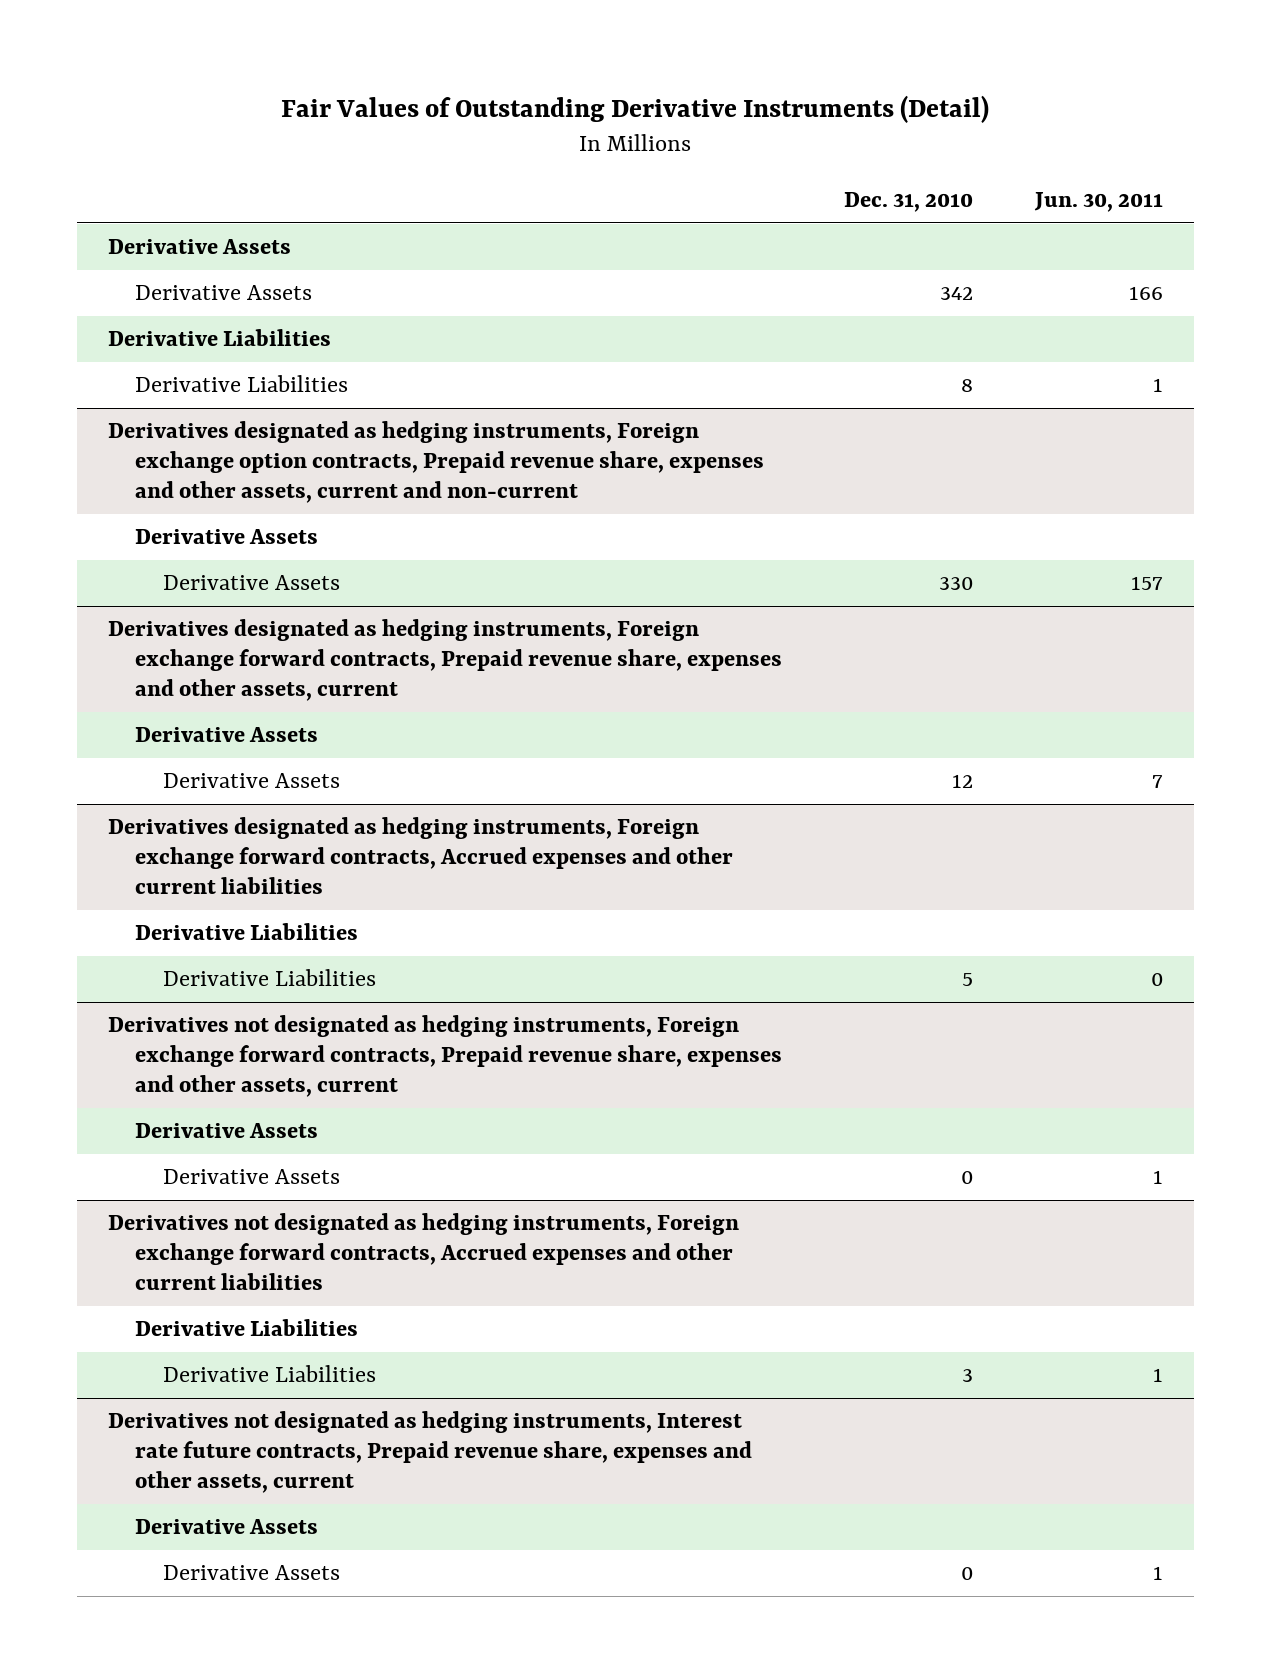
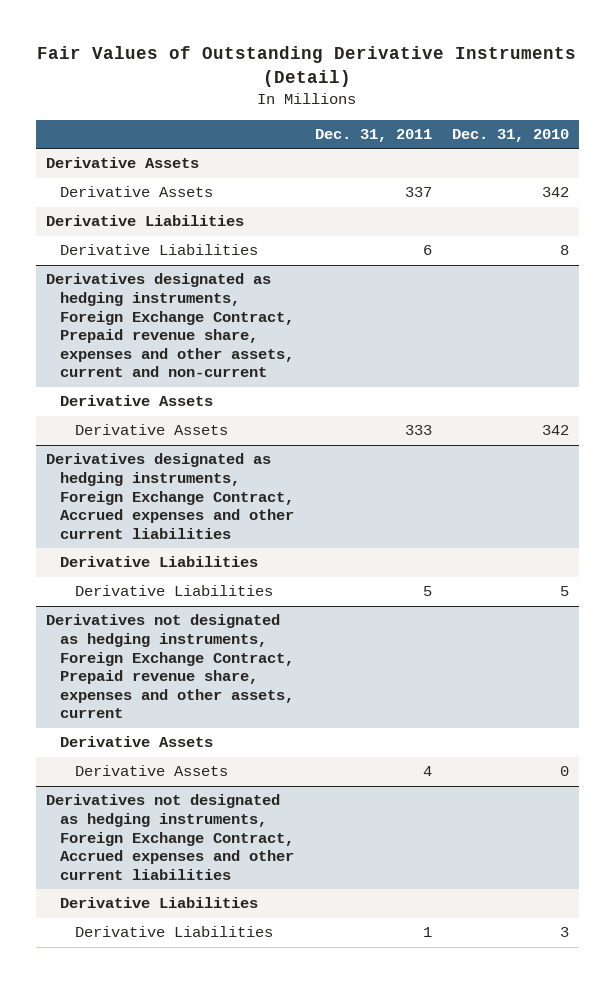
- | Dec. 31, 2010 | Jun. 30, 2011
+ | Dec. 31, 2011 | Dec. 31, 2010
- Derivatives designated as hedging instruments, Foreign exchange option contracts, Prepaid revenue share, expenses and other assets, current and non-current
- Derivative Assets
- Derivative Assets | 330 | 157
- Derivatives designated as hedging instruments, Foreign exchange forward contracts, Prepaid revenue share, expenses and other assets, current
+ Derivatives designated as hedging instruments, Foreign Exchange Contract, Prepaid revenue share, expenses and other assets, current and non-current
- Derivative Assets | 12 | 7
- Derivatives designated as hedging instruments, Foreign exchange forward contracts, Accrued expenses and other current liabilities
+ Derivative Assets | 333 | 342
+ Derivatives designated as hedging instruments, Foreign Exchange Contract, Accrued expenses and other current liabilities
- Derivatives not designated as hedging instruments, Foreign exchange forward contracts, Prepaid revenue share, expenses and other assets, current
+ Derivatives not designated as hedging instruments, Foreign Exchange Contract, Prepaid revenue share, expenses and other assets, current
- Derivatives not designated as hedging instruments, Foreign exchange forward contracts, Accrued expenses and other current liabilities
+ Derivatives not designated as hedging instruments, Foreign Exchange Contract, Accrued expenses and other current liabilities
- Derivatives not designated as hedging instruments, Interest rate future contracts, Prepaid revenue share, expenses and other assets, current
- Derivative Assets
- Derivative Assets | 0 | 1

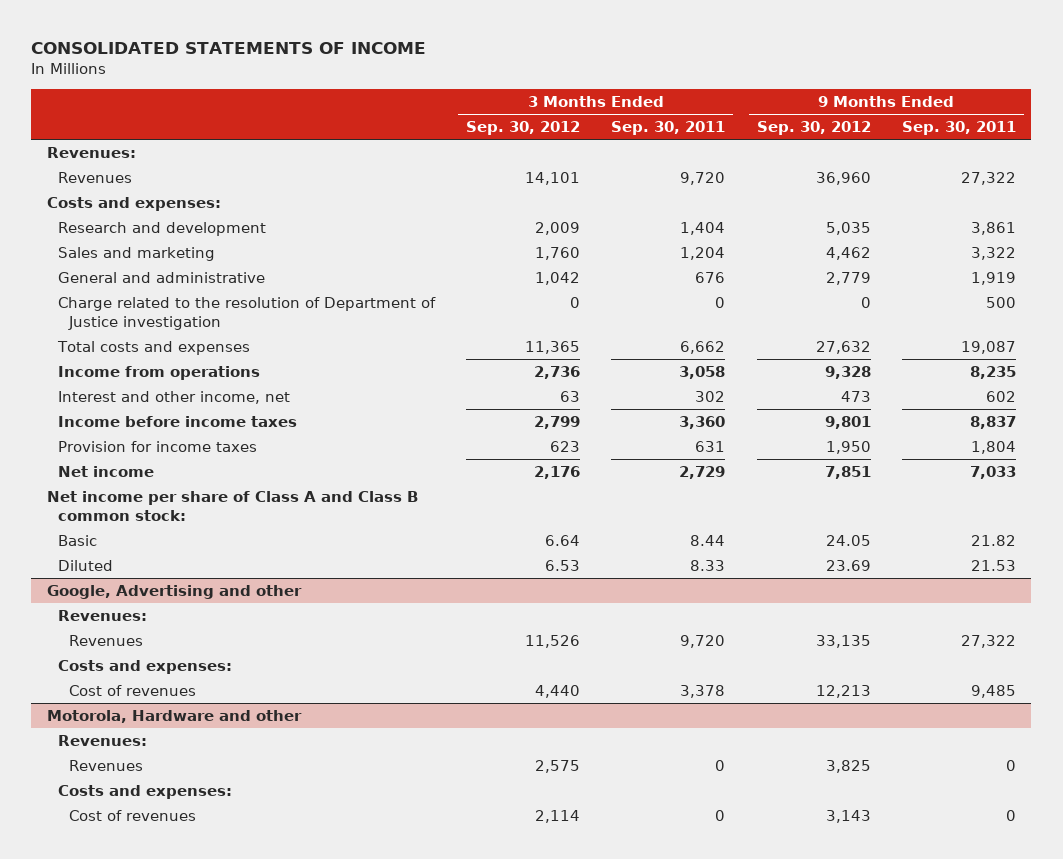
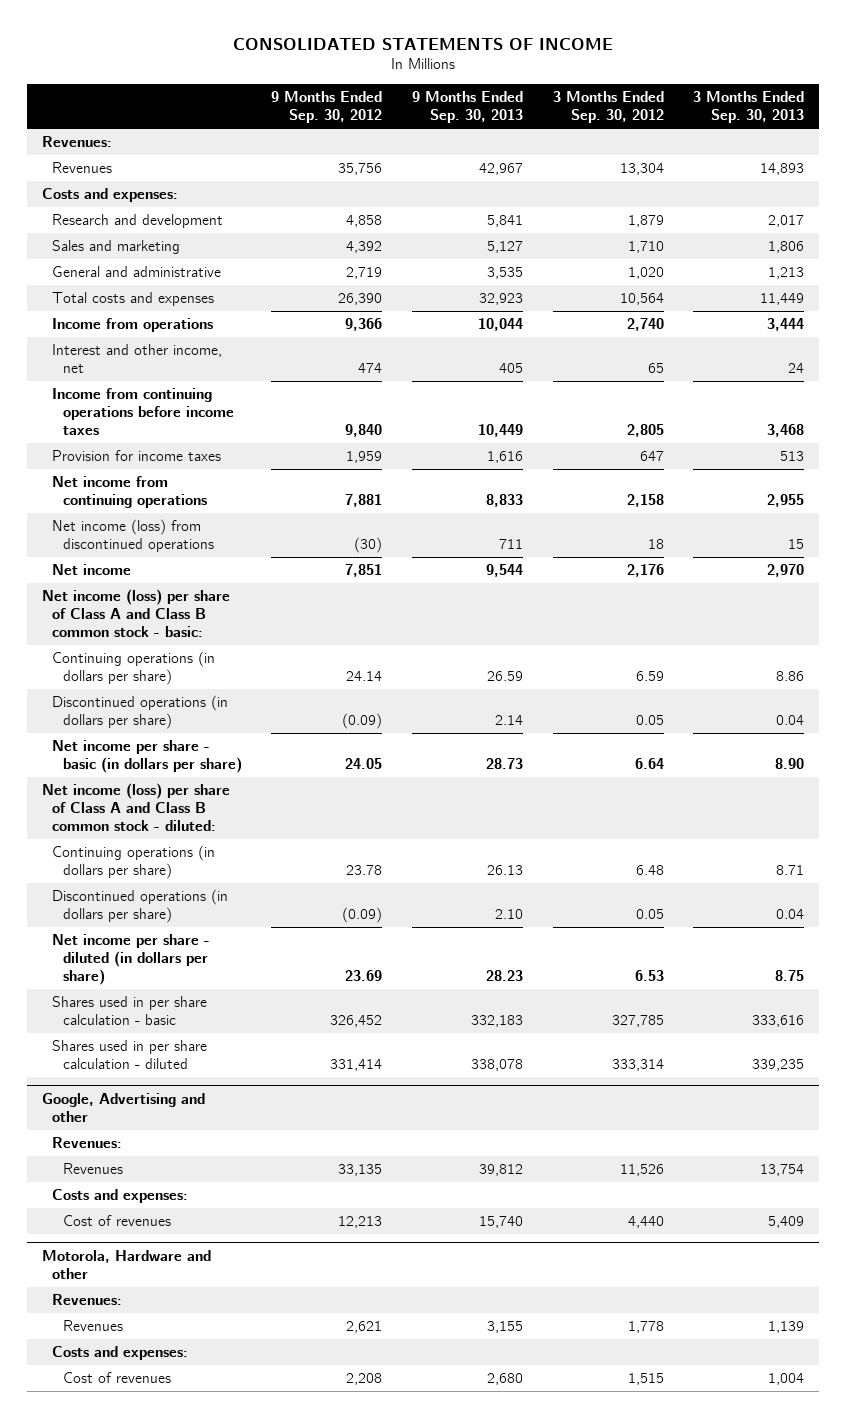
- | 3 Months Ended Sep. 30, 2012 | 3 Months Ended Sep. 30, 2011 | 9 Months Ended Sep. 30, 2012 | 9 Months Ended Sep. 30, 2011
+ | 9 Months Ended Sep. 30, 2012 | 9 Months Ended Sep. 30, 2013 | 3 Months Ended Sep. 30, 2012 | 3 Months Ended Sep. 30, 2013
- Revenues | 14,101 | 9,720 | 36,960 | 27,322
+ Revenues | 35,756 | 42,967 | 13,304 | 14,893
- Research and development | 2,009 | 1,404 | 5,035 | 3,861
- Sales and marketing | 1,760 | 1,204 | 4,462 | 3,322
- General and administrative | 1,042 | 676 | 2,779 | 1,919
- Charge related to the resolution of Department of Justice investigation | 0 | 0 | 0 | 500
- Total costs and expenses | 11,365 | 6,662 | 27,632 | 19,087
- Income from operations | 2,736 | 3,058 | 9,328 | 8,235
- Interest and other income, net | 63 | 302 | 473 | 602
- Income before income taxes | 2,799 | 3,360 | 9,801 | 8,837
- Provision for income taxes | 623 | 631 | 1,950 | 1,804
+ Research and development | 4,858 | 5,841 | 1,879 | 2,017
+ Sales and marketing | 4,392 | 5,127 | 1,710 | 1,806
+ General and administrative | 2,719 | 3,535 | 1,020 | 1,213
+ Total costs and expenses | 26,390 | 32,923 | 10,564 | 11,449
+ Income from operations | 9,366 | 10,044 | 2,740 | 3,444
+ Interest and other income, net | 474 | 405 | 65 | 24
+ Income from continuing operations before income taxes | 9,840 | 10,449 | 2,805 | 3,468
+ Provision for income taxes | 1,959 | 1,616 | 647 | 513
+ Net income from continuing operations | 7,881 | 8,833 | 2,158 | 2,955
+ Net income (loss) from discontinued operations | (30) | 711 | 18 | 15
- Net income per share of Class A and Class B common stock:
- Basic | 6.64 | 8.44 | 24.05 | 21.82
- Diluted | 6.53 | 8.33 | 23.69 | 21.53
+ Net income (loss) per share of Class A and Class B common stock - basic:
+ Continuing operations (in dollars per share) | 24.14 | 26.59 | 6.59 | 8.86
+ Discontinued operations (in dollars per share) | (0.09) | 2.14 | 0.05 | 0.04
+ Net income per share - basic (in dollars per share) | 24.05 | 28.73 | 6.64 | 8.90
+ Net income (loss) per share of Class A and Class B common stock - diluted:
+ Continuing operations (in dollars per share) | 23.78 | 26.13 | 6.48 | 8.71
+ Discontinued operations (in dollars per share) | (0.09) | 2.10 | 0.05 | 0.04
+ Net income per share - diluted (in dollars per share) | 23.69 | 28.23 | 6.53 | 8.75
+ Shares used in per share calculation - basic | 326,452 | 332,183 | 327,785 | 333,616
+ Shares used in per share calculation - diluted | 331,414 | 338,078 | 333,314 | 339,235
@ Motorola, Hardware and other
- Revenues | 2,575 | 0 | 3,825 | 0
+ Revenues | 2,621 | 3,155 | 1,778 | 1,139
- Cost of revenues | 2,114 | 0 | 3,143 | 0
+ Cost of revenues | 2,208 | 2,680 | 1,515 | 1,004

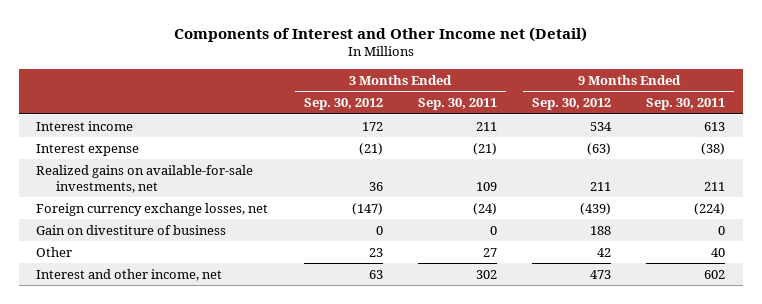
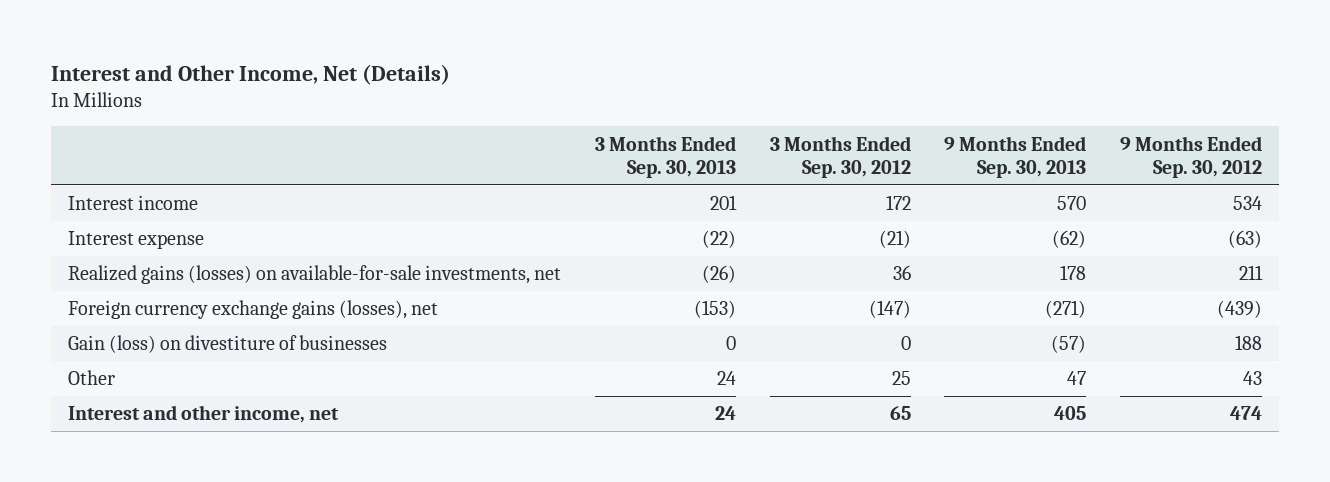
- Components of Interest and Other Income net (Detail)
+ Interest and Other Income, Net (Details)
- | 3 Months Ended Sep. 30, 2012 | 3 Months Ended Sep. 30, 2011 | 9 Months Ended Sep. 30, 2012 | 9 Months Ended Sep. 30, 2011
+ | 3 Months Ended Sep. 30, 2013 | 3 Months Ended Sep. 30, 2012 | 9 Months Ended Sep. 30, 2013 | 9 Months Ended Sep. 30, 2012
- Realized gains on available-for-sale investments, net | 36 | 109 | 211 | 211
- Foreign currency exchange losses, net | (147) | (24) | (439) | (224)
- Gain on divestiture of business | 0 | 0 | 188 | 0
- Other | 23 | 27 | 42 | 40
- Interest and other income, net | 63 | 302 | 473 | 602
+ Realized gains (losses) on available-for-sale investments, net | (26) | 36 | 178 | 211
+ Foreign currency exchange gains (losses), net | (153) | (147) | (271) | (439)
+ Gain (loss) on divestiture of businesses | 0 | 0 | (57) | 188
+ Other | 24 | 25 | 47 | 43
+ Interest and other income, net | 24 | 65 | 405 | 474

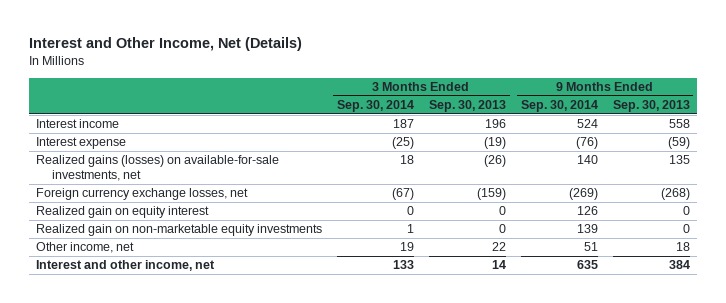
- | 3 Months Ended Sep. 30, 2013 | 3 Months Ended Sep. 30, 2012 | 9 Months Ended Sep. 30, 2013 | 9 Months Ended Sep. 30, 2012
+ | 3 Months Ended Sep. 30, 2014 | 3 Months Ended Sep. 30, 2013 | 9 Months Ended Sep. 30, 2014 | 9 Months Ended Sep. 30, 2013
- Interest income | 201 | 172 | 570 | 534
- Interest expense | (22) | (21) | (62) | (63)
- Realized gains (losses) on available-for-sale investments, net | (26) | 36 | 178 | 211
- Foreign currency exchange gains (losses), net | (153) | (147) | (271) | (439)
- Gain (loss) on divestiture of businesses | 0 | 0 | (57) | 188
- Other | 24 | 25 | 47 | 43
- Interest and other income, net | 24 | 65 | 405 | 474
+ Interest income | 187 | 196 | 524 | 558
+ Interest expense | (25) | (19) | (76) | (59)
+ Realized gains (losses) on available-for-sale investments, net | 18 | (26) | 140 | 135
+ Foreign currency exchange losses, net | (67) | (159) | (269) | (268)
+ Realized gain on equity interest | 0 | 0 | 126 | 0
+ Realized gain on non-marketable equity investments | 1 | 0 | 139 | 0
+ Other income, net | 19 | 22 | 51 | 18
+ Interest and other income, net | 133 | 14 | 635 | 384

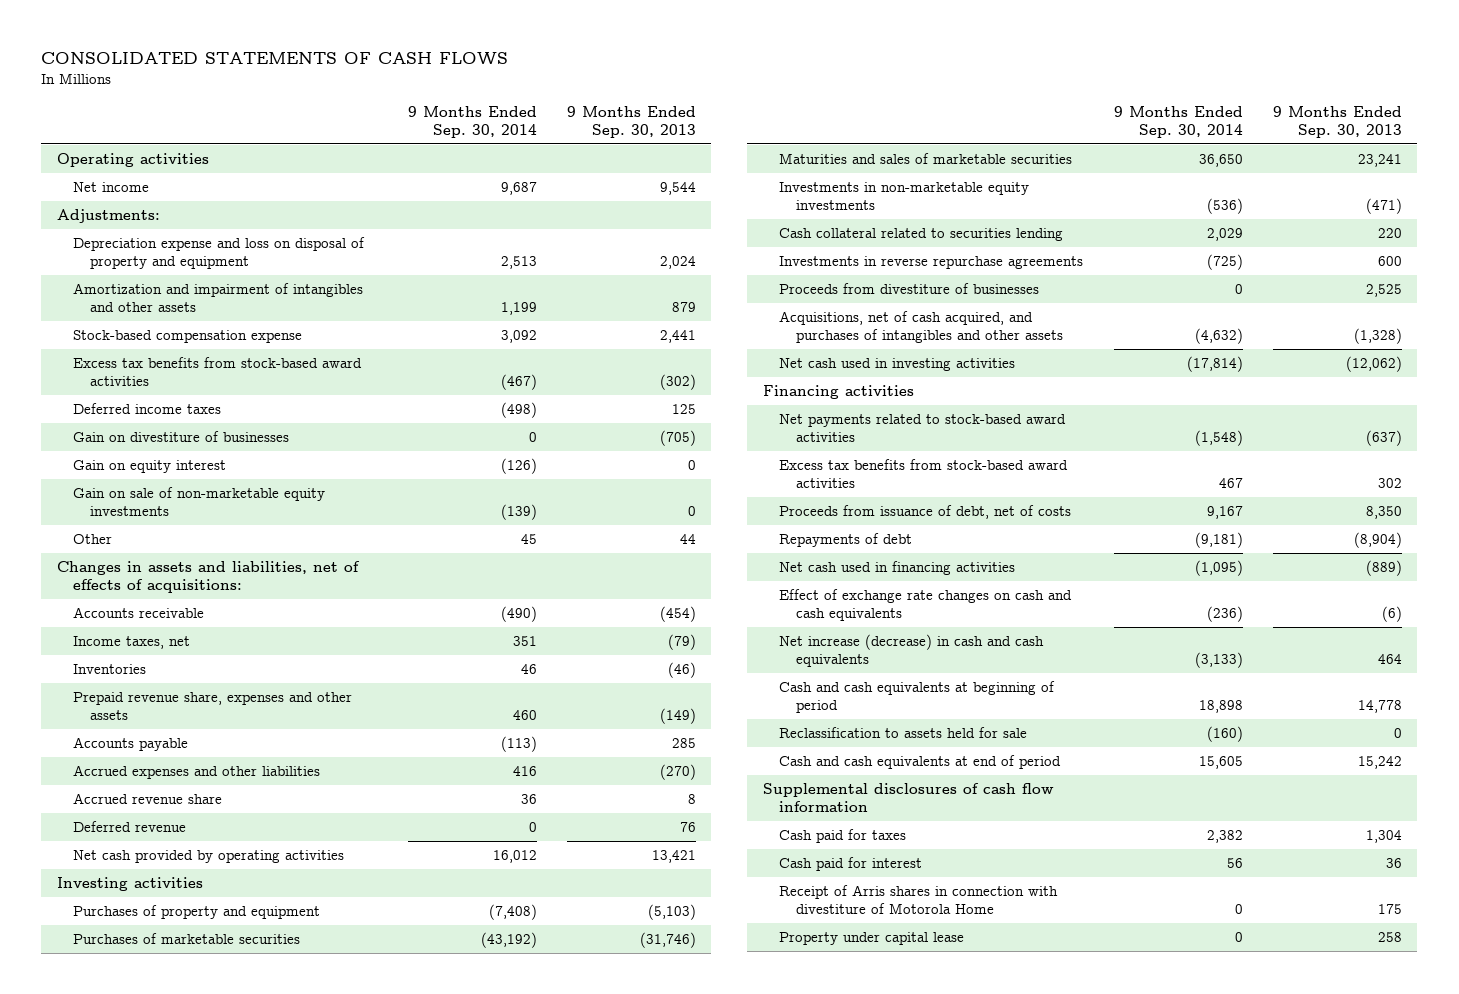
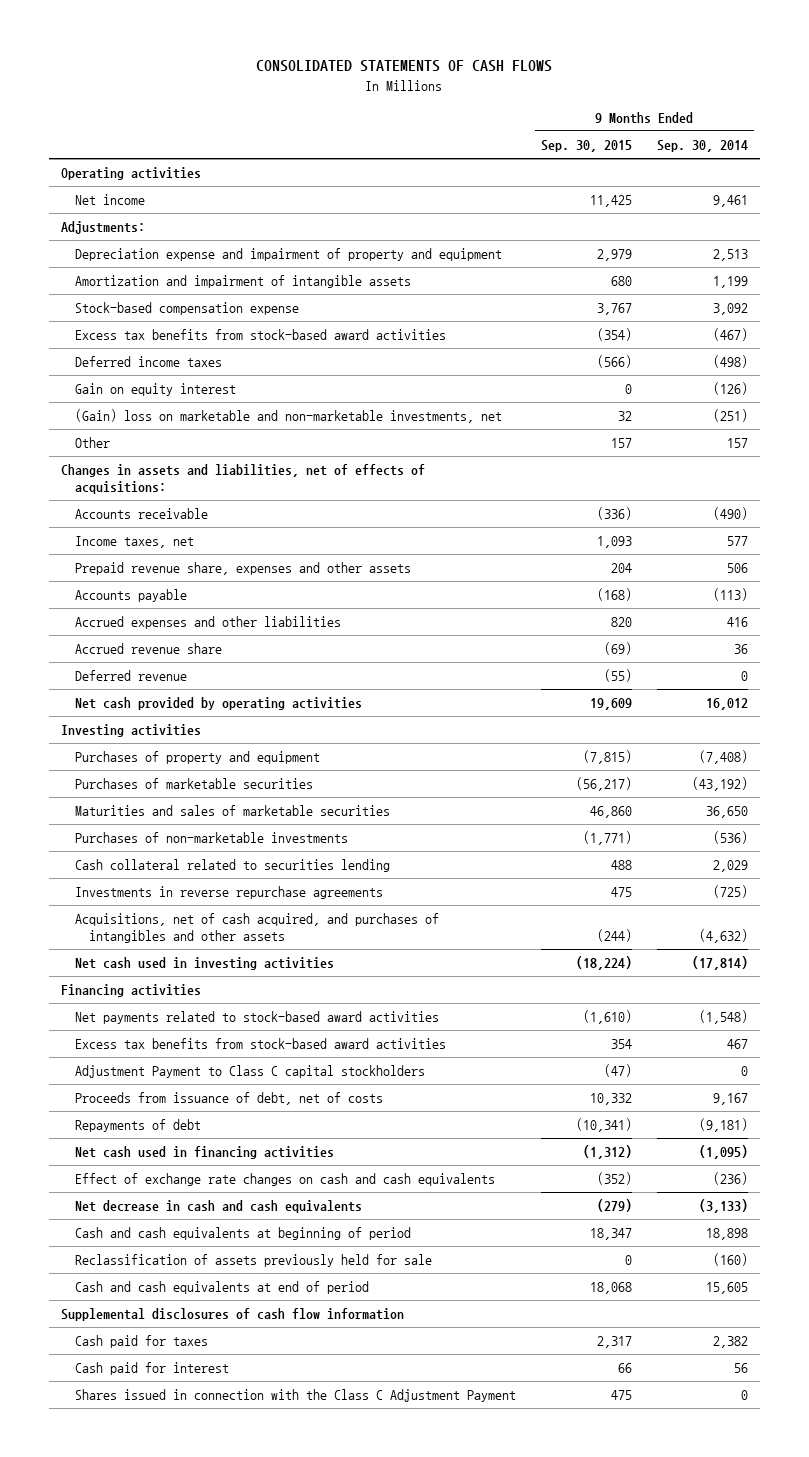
- | 9 Months Ended Sep. 30, 2014 | 9 Months Ended Sep. 30, 2013
+ | 9 Months Ended Sep. 30, 2015 | 9 Months Ended Sep. 30, 2014
- Net income | 9,687 | 9,544
+ Net income | 11,425 | 9,461
- Depreciation expense and loss on disposal of property and equipment | 2,513 | 2,024
- Amortization and impairment of intangibles and other assets | 1,199 | 879
+ Depreciation expense and impairment of property and equipment | 2,979 | 2,513
+ Amortization and impairment of intangible assets | 680 | 1,199
- Gain on divestiture of businesses | 0 | (705)
- Gain on sale of non-marketable equity investments | (139) | 0
- Other | 45 | 44
+ (Gain) loss on marketable and non-marketable investments, net | 32 | (251)
+ Other | 157 | 157
- Income taxes, net | 351 | (79)
- Inventories | 46 | (46)
- Prepaid revenue share, expenses and other assets | 460 | (149)
+ Income taxes, net | 1,093 | 577
+ Prepaid revenue share, expenses and other assets | 204 | 506
- Investments in non-marketable equity investments | (536) | (471)
+ Purchases of non-marketable investments | (1,771) | (536)
- Proceeds from divestiture of businesses | 0 | 2,525
+ Adjustment Payment to Class C capital stockholders | (47) | 0
- Net increase (decrease) in cash and cash equivalents | (3,133) | 464
+ Net decrease in cash and cash equivalents | (279) | (3,133)
- Reclassification to assets held for sale | (160) | 0
+ Reclassification of assets previously held for sale | 0 | (160)
- Receipt of Arris shares in connection with divestiture of Motorola Home | 0 | 175
- Property under capital lease | 0 | 258
+ Shares issued in connection with the Class C Adjustment Payment | 475 | 0

